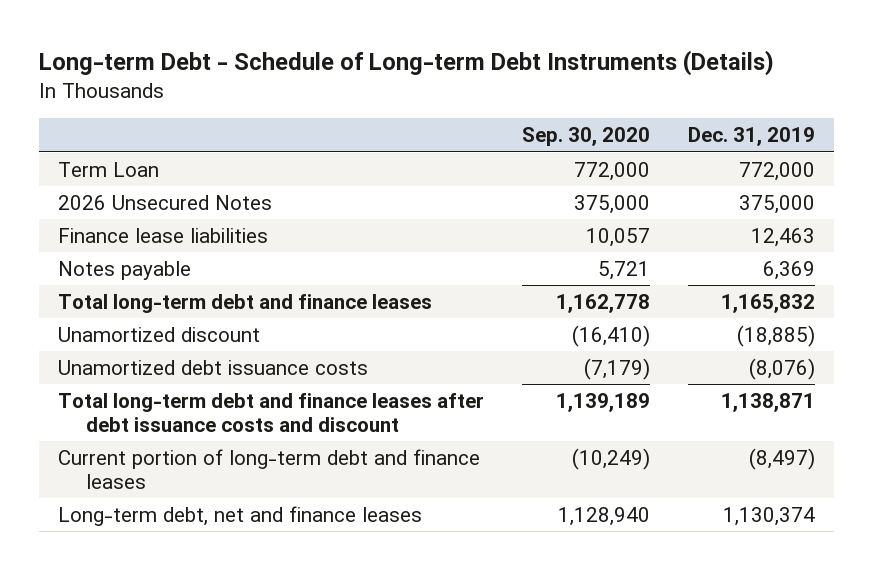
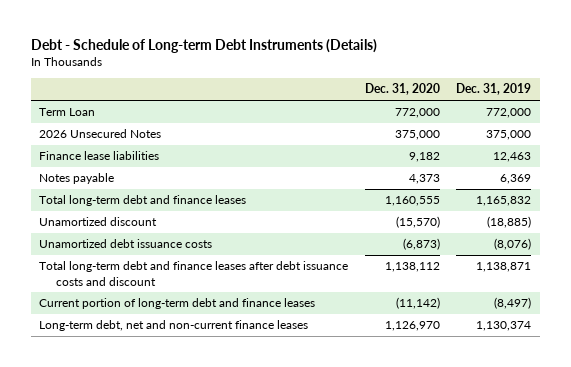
- Long-term Debt - Schedule of Long-term Debt Instruments (Details)
+ Debt - Schedule of Long-term Debt Instruments (Details)
- | Sep. 30, 2020 | Dec. 31, 2019
+ | Dec. 31, 2020 | Dec. 31, 2019
- Long-term debt, net and finance leases | 1,128,940 | 1,130,374
+ Long-term debt, net and non-current finance leases | 1,126,970 | 1,130,374

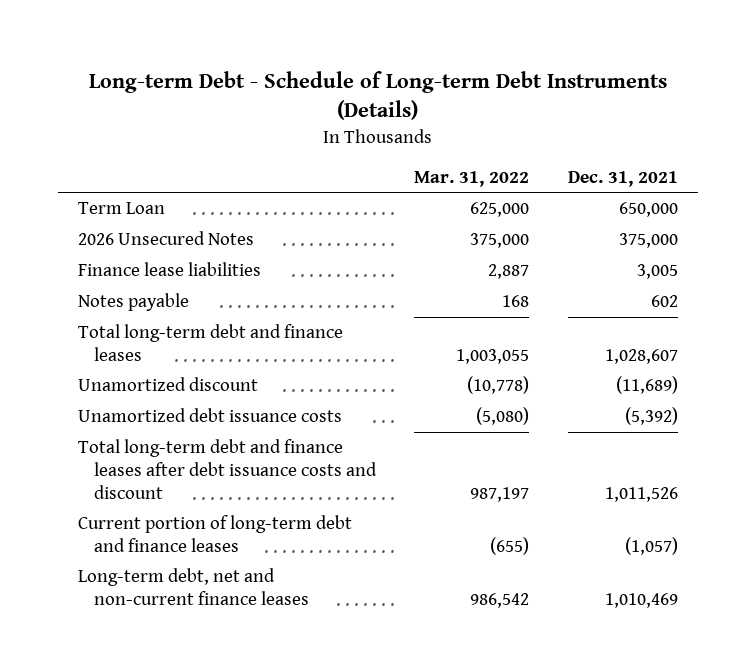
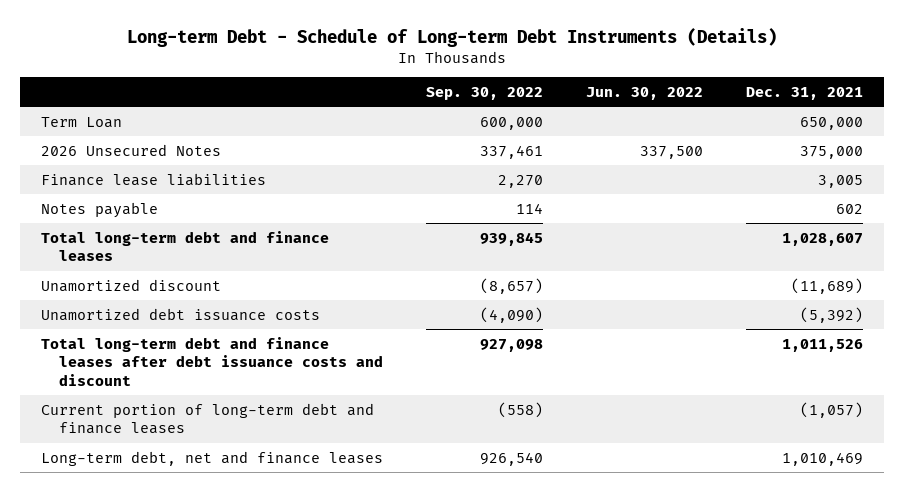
- | Mar. 31, 2022 | Dec. 31, 2021
+ | Sep. 30, 2022 | Jun. 30, 2022 | Dec. 31, 2021
- Long-term debt, net and non-current finance leases | 986,542 | 1,010,469
+ Long-term debt, net and finance leases | 926,540 | | 1,010,469

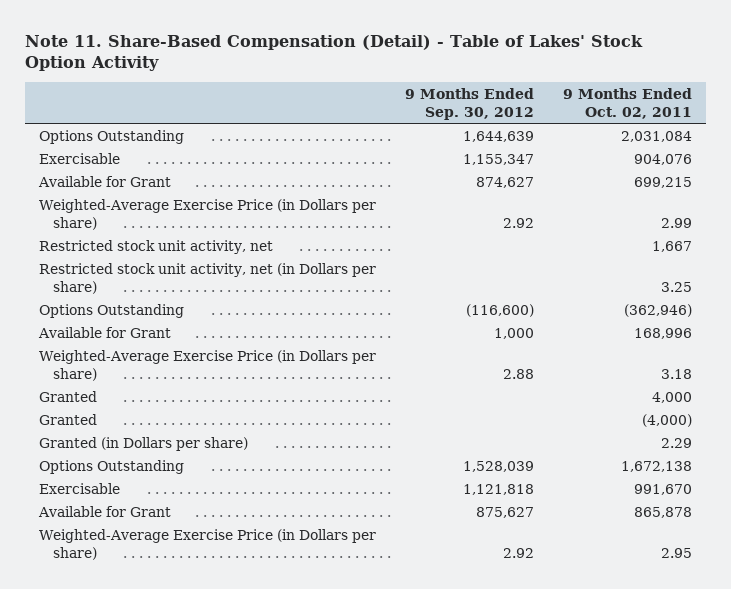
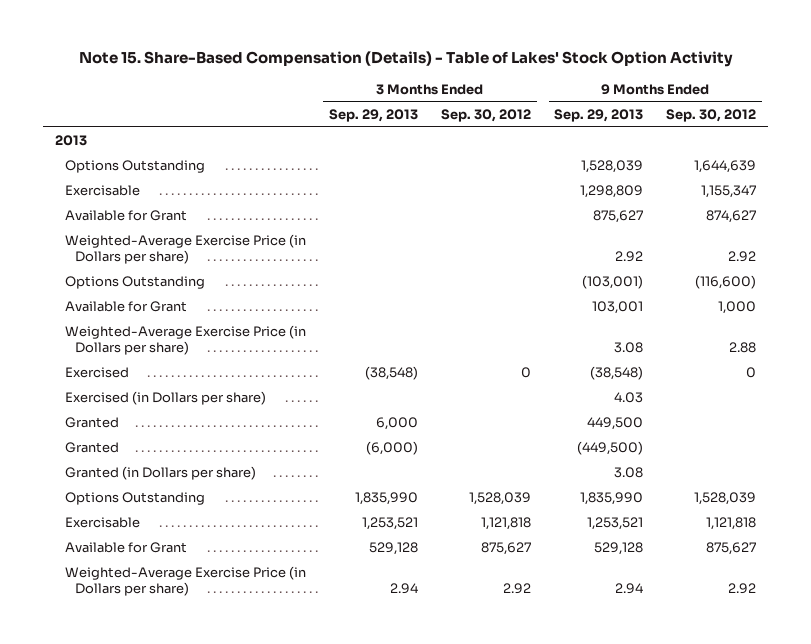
- Note 11. Share-Based Compensation (Detail) - Table of Lakes' Stock Option Activity
+ Note 15. Share-Based Compensation (Details) - Table of Lakes' Stock Option Activity
- | 9 Months Ended Sep. 30, 2012 | 9 Months Ended Oct. 02, 2011
+ | 3 Months Ended Sep. 29, 2013 | 3 Months Ended Sep. 30, 2012 | 9 Months Ended Sep. 29, 2013 | 9 Months Ended Sep. 30, 2012
+ 2013
- Restricted stock unit activity, net | | 1,667
- Restricted stock unit activity, net (in Dollars per share) | | 3.25
+ Exercised | (38,548) | 0 | (38,548) | 0
+ Exercised (in Dollars per share) | | | 4.03 |

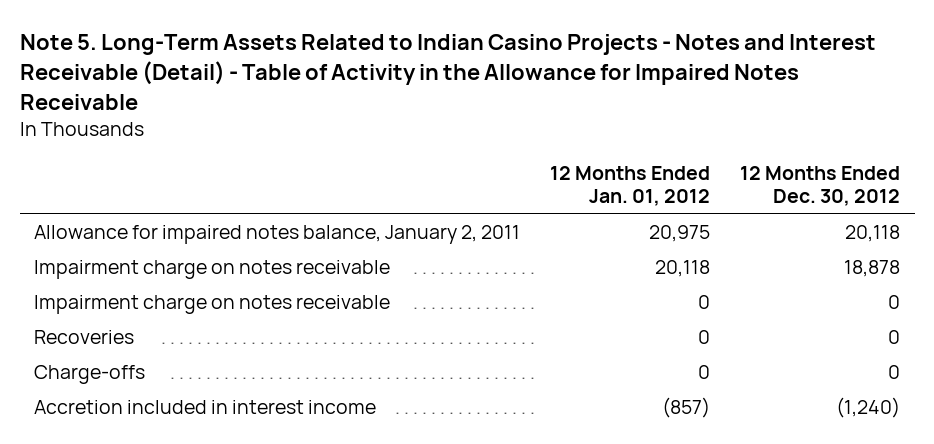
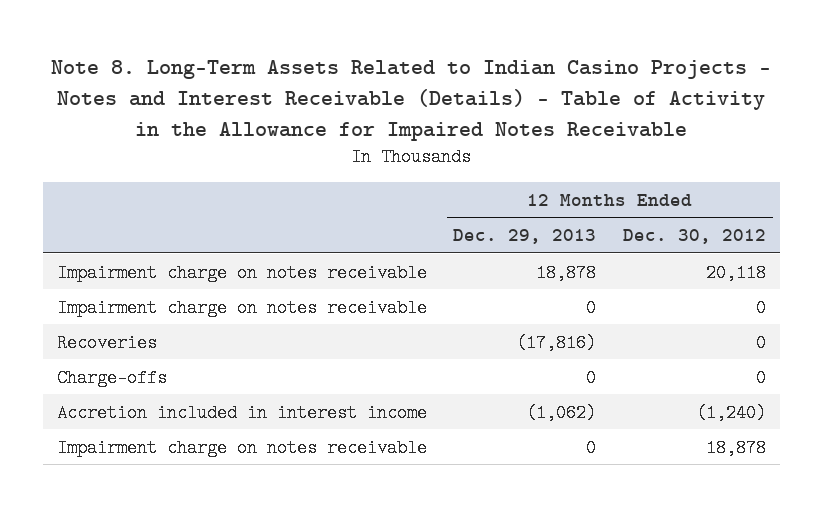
- Note 5. Long-Term Assets Related to Indian Casino Projects - Notes and Interest Receivable (Detail) - Table of Activity in the Allowance for Impaired Notes Receivable
+ Note 8. Long-Term Assets Related to Indian Casino Projects - Notes and Interest Receivable (Details) - Table of Activity in the Allowance for Impaired Notes Receivable
- | 12 Months Ended Jan. 01, 2012 | 12 Months Ended Dec. 30, 2012
+ | 12 Months Ended Dec. 29, 2013 | 12 Months Ended Dec. 30, 2012
- Allowance for impaired notes balance, January 2, 2011 | 20,975 | 20,118
+ Impairment charge on notes receivable | 18,878 | 20,118
moved down: Impairment charge on notes receivable | 0 | 18,878

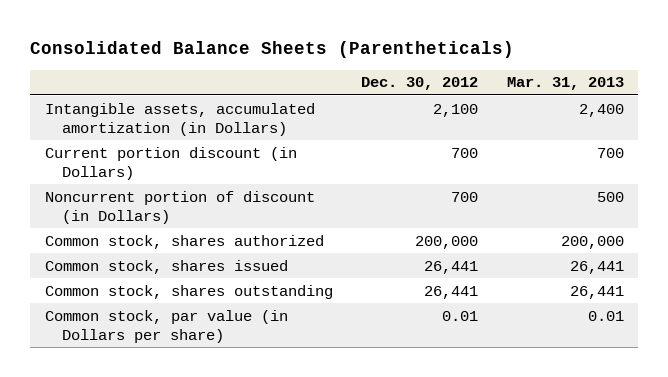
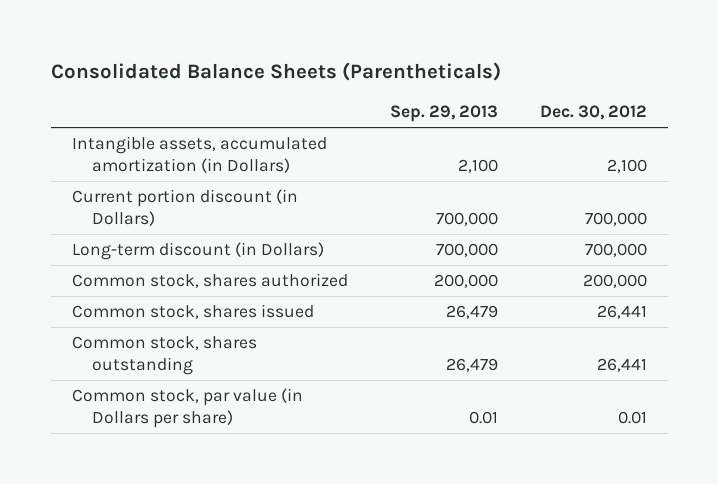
- | Dec. 30, 2012 | Mar. 31, 2013
+ | Sep. 29, 2013 | Dec. 30, 2012
- Current portion discount (in Dollars) | 700 | 700
- Noncurrent portion of discount (in Dollars) | 700 | 500
+ Current portion discount (in Dollars) | 700,000 | 700,000
+ Long-term discount (in Dollars) | 700,000 | 700,000

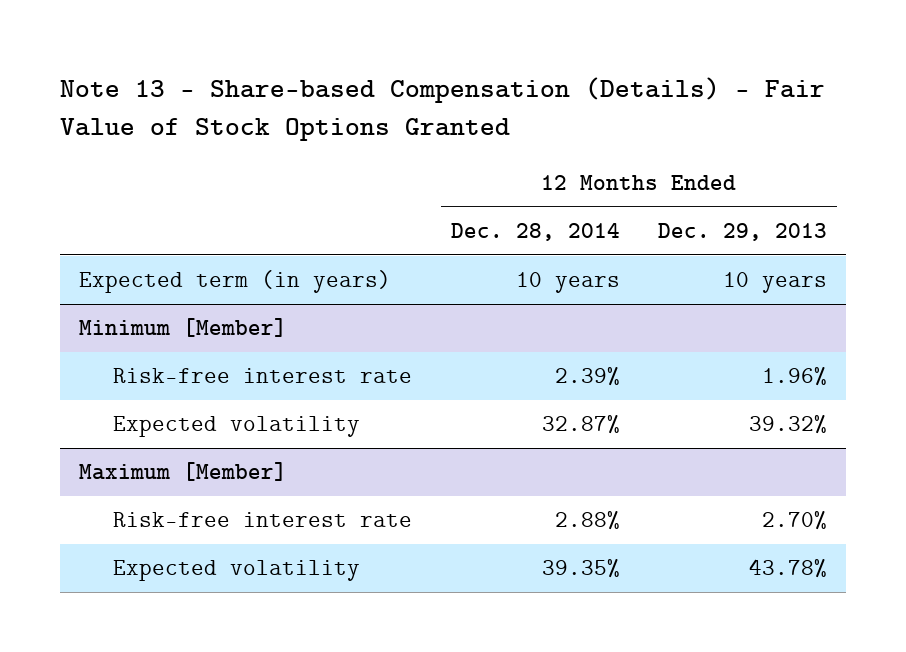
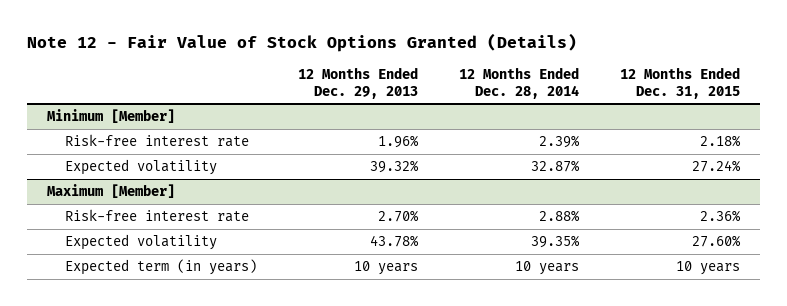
- Note 13 - Share-based Compensation (Details) - Fair Value of Stock Options Granted
+ Note 12 - Fair Value of Stock Options Granted (Details)
- | 12 Months Ended Dec. 28, 2014 | 12 Months Ended Dec. 29, 2013
+ | 12 Months Ended Dec. 29, 2013 | 12 Months Ended Dec. 28, 2014 | 12 Months Ended Dec. 31, 2015
- Expected term (in years) | 10 years | 10 years
@ Maximum [Member]
+ Expected term (in years) | 10 years | 10 years | 10 years

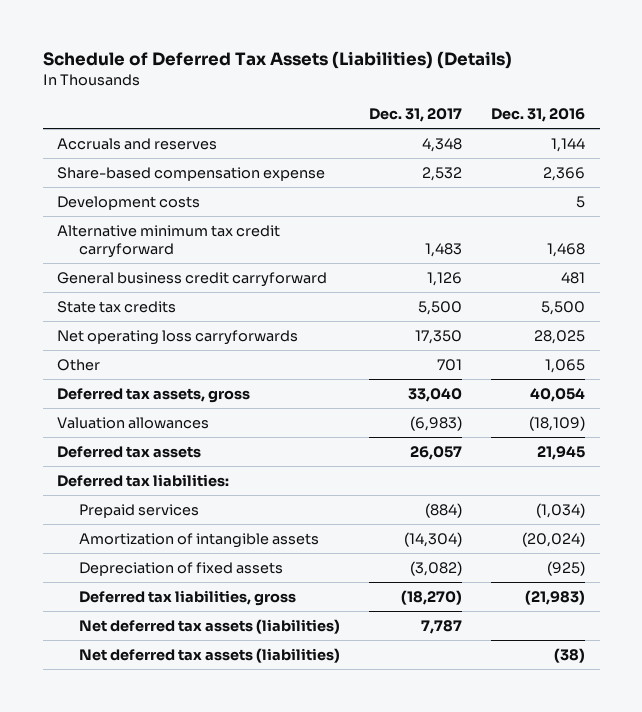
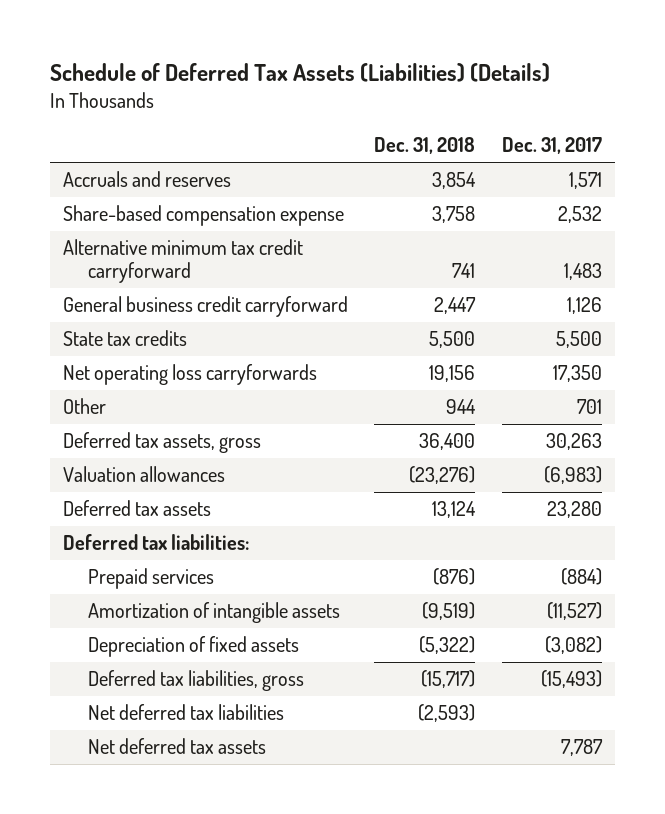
- | Dec. 31, 2017 | Dec. 31, 2016
+ | Dec. 31, 2018 | Dec. 31, 2017
- Accruals and reserves | 4,348 | 1,144
+ Accruals and reserves | 3,854 | 1,571
- Development costs | | 5
- Deferred tax assets, gross | 33,040 | 40,054
+ Deferred tax assets, gross | 36,400 | 30,263
- Deferred tax assets | 26,057 | 21,945
+ Deferred tax assets | 13,124 | 23,280
- Amortization of intangible assets | (14,304) | (20,024)
+ Amortization of intangible assets | (9,519) | (11,527)
- Deferred tax liabilities, gross | (18,270) | (21,983)
- Net deferred tax assets (liabilities) | 7,787 |
- Net deferred tax assets (liabilities) | | (38)
+ Deferred tax liabilities, gross | (15,717) | (15,493)
+ Net deferred tax liabilities | (2,593) |
+ Net deferred tax assets | | 7,787

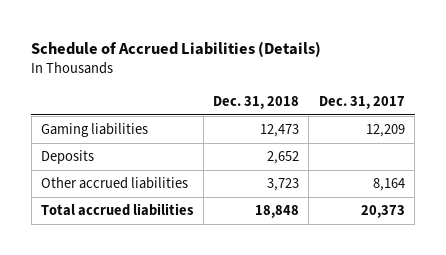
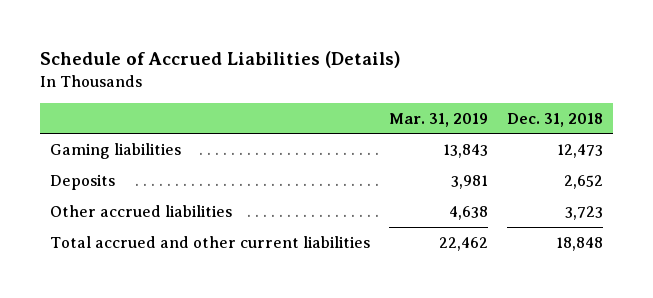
- | Dec. 31, 2018 | Dec. 31, 2017
+ | Mar. 31, 2019 | Dec. 31, 2018
- Total accrued liabilities | 18,848 | 20,373
+ Total accrued and other current liabilities | 22,462 | 18,848

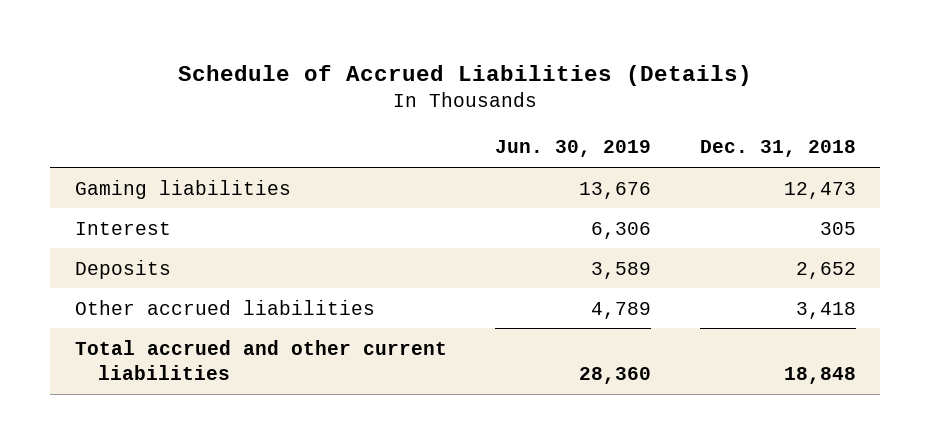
- | Mar. 31, 2019 | Dec. 31, 2018
+ | Jun. 30, 2019 | Dec. 31, 2018
+ Interest | 6,306 | 305
- Other accrued liabilities | 4,638 | 3,723
+ Other accrued liabilities | 4,789 | 3,418

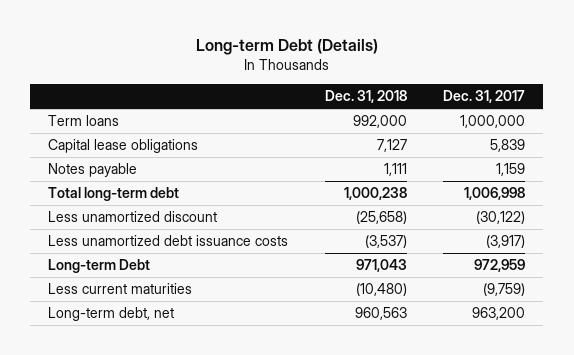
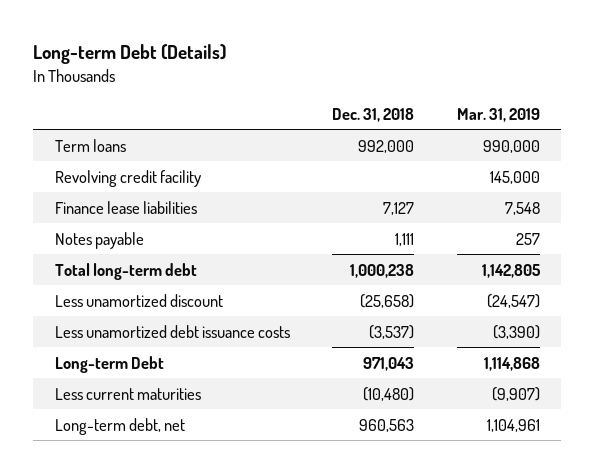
- | Dec. 31, 2018 | Dec. 31, 2017
+ | Dec. 31, 2018 | Mar. 31, 2019
- Capital lease obligations | 7,127 | 5,839
+ Revolving credit facility | | 145,000
+ Finance lease liabilities | 7,127 | 7,548

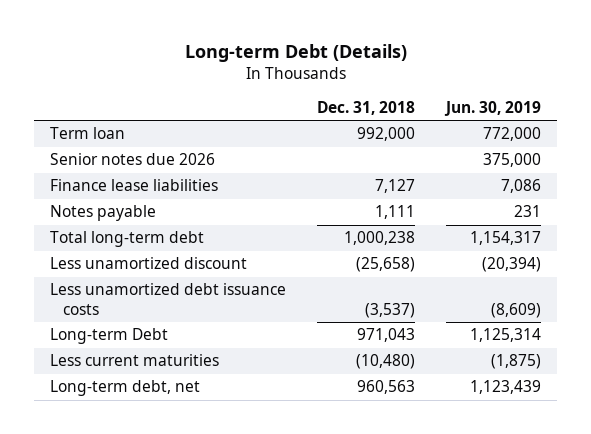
- | Dec. 31, 2018 | Mar. 31, 2019
+ | Dec. 31, 2018 | Jun. 30, 2019
- Term loans | 992,000 | 990,000
- Revolving credit facility | | 145,000
+ Term loan | 992,000 | 772,000
+ Senior notes due 2026 | | 375,000

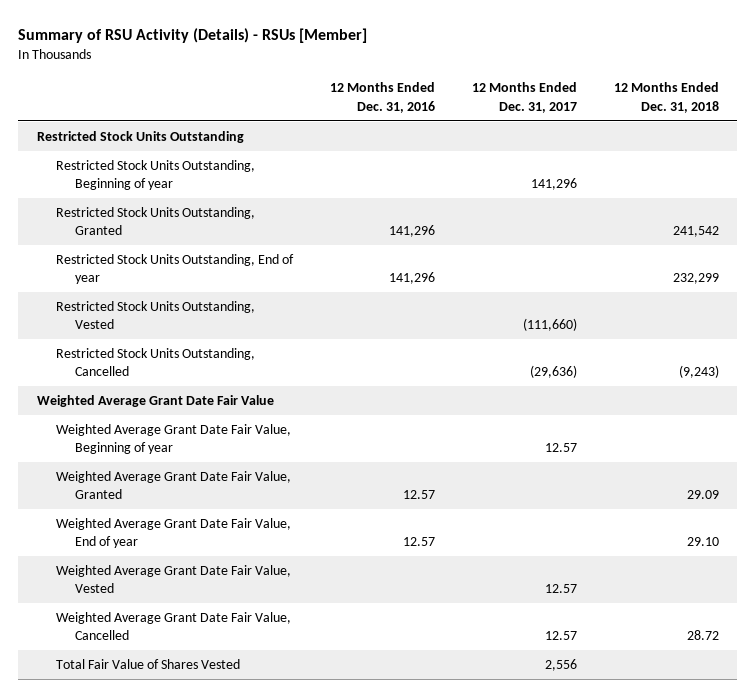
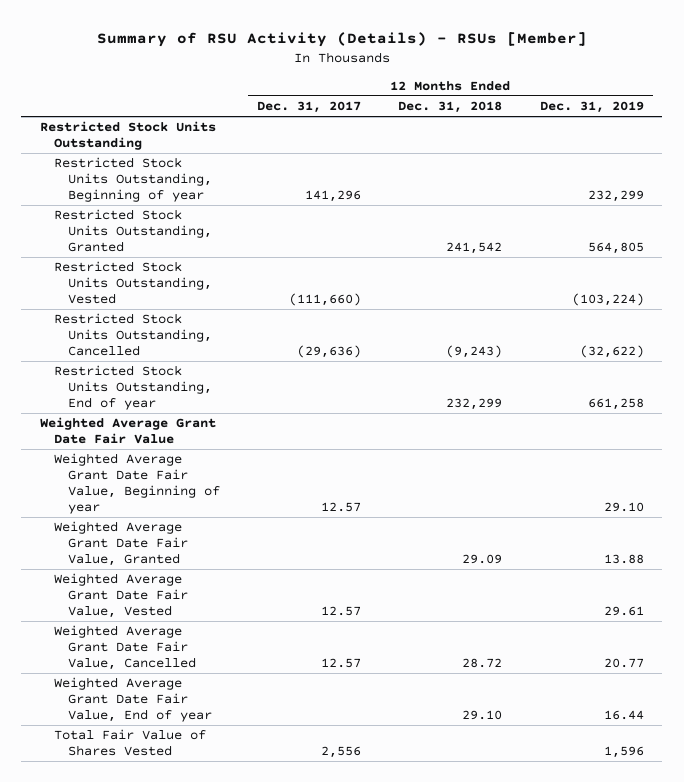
- | 12 Months Ended Dec. 31, 2016 | 12 Months Ended Dec. 31, 2017 | 12 Months Ended Dec. 31, 2018
+ | 12 Months Ended Dec. 31, 2017 | 12 Months Ended Dec. 31, 2018 | 12 Months Ended Dec. 31, 2019
moved down: Restricted Stock Units Outstanding, End of year | | 232,299 | 661,258
moved down: Weighted Average Grant Date Fair Value, End of year | | 29.10 | 16.44

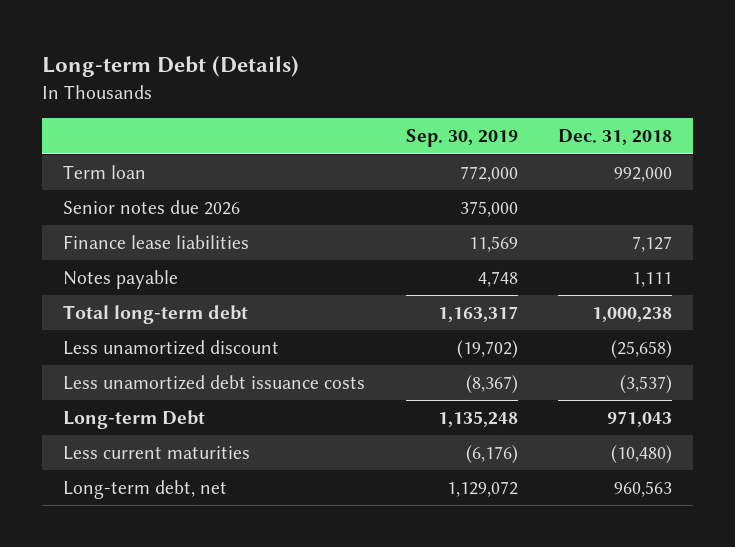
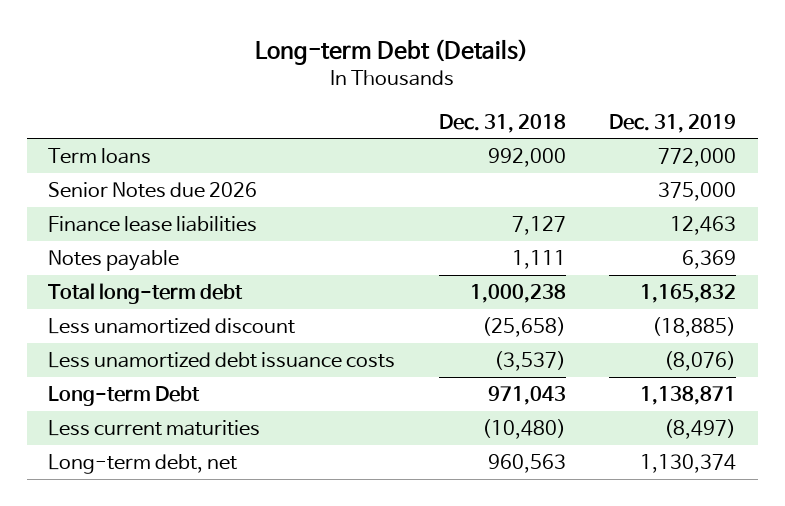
- | Sep. 30, 2019 | Dec. 31, 2018
+ | Dec. 31, 2018 | Dec. 31, 2019
- Term loan | 772,000 | 992,000
- Senior notes due 2026 | 375,000 |
+ Term loans | 992,000 | 772,000
+ Senior Notes due 2026 | | 375,000

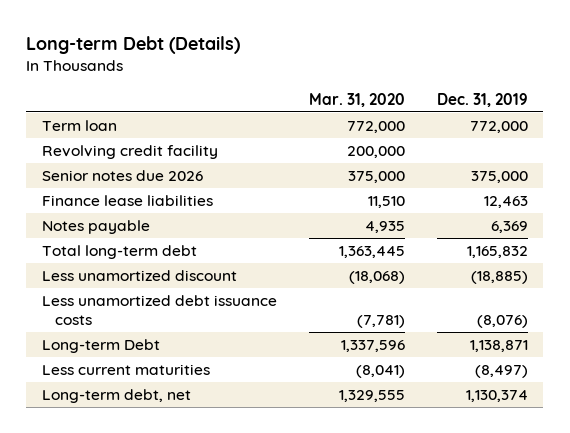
- | Dec. 31, 2018 | Dec. 31, 2019
+ | Mar. 31, 2020 | Dec. 31, 2019
- Term loans | 992,000 | 772,000
- Senior Notes due 2026 | | 375,000
+ Term loan | 772,000 | 772,000
+ Revolving credit facility | 200,000 |
+ Senior notes due 2026 | 375,000 | 375,000

